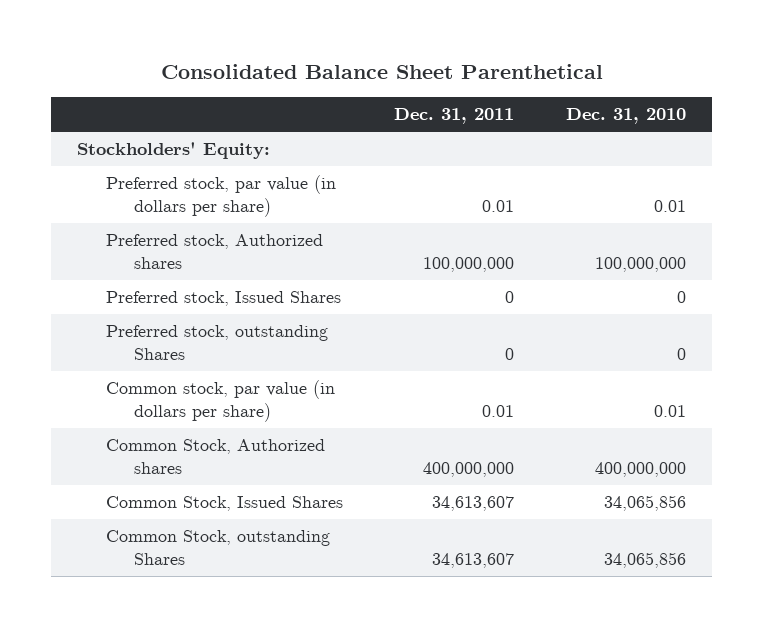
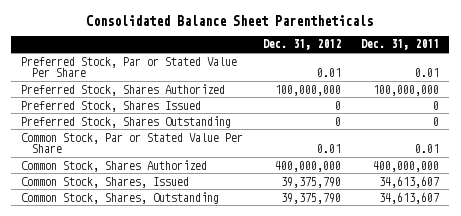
- Consolidated Balance Sheet Parenthetical
+ Consolidated Balance Sheet Parentheticals
- | Dec. 31, 2011 | Dec. 31, 2010
+ | Dec. 31, 2012 | Dec. 31, 2011
- Stockholders' Equity:
- Preferred stock, par value (in dollars per share) | 0.01 | 0.01
- Preferred stock, Authorized shares | 100,000,000 | 100,000,000
- Preferred stock, Issued Shares | 0 | 0
- Preferred stock, outstanding Shares | 0 | 0
- Common stock, par value (in dollars per share) | 0.01 | 0.01
- Common Stock, Authorized shares | 400,000,000 | 400,000,000
- Common Stock, Issued Shares | 34,613,607 | 34,065,856
- Common Stock, outstanding Shares | 34,613,607 | 34,065,856
+ Preferred Stock, Par or Stated Value Per Share | 0.01 | 0.01
+ Preferred Stock, Shares Authorized | 100,000,000 | 100,000,000
+ Preferred Stock, Shares Issued | 0 | 0
+ Preferred Stock, Shares Outstanding | 0 | 0
+ Common Stock, Par or Stated Value Per Share | 0.01 | 0.01
+ Common Stock, Shares Authorized | 400,000,000 | 400,000,000
+ Common Stock, Shares, Issued | 39,375,790 | 34,613,607
+ Common Stock, Shares, Outstanding | 39,375,790 | 34,613,607

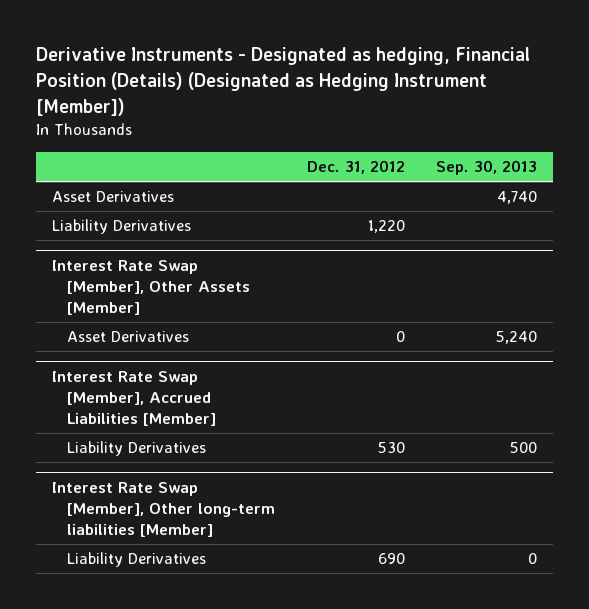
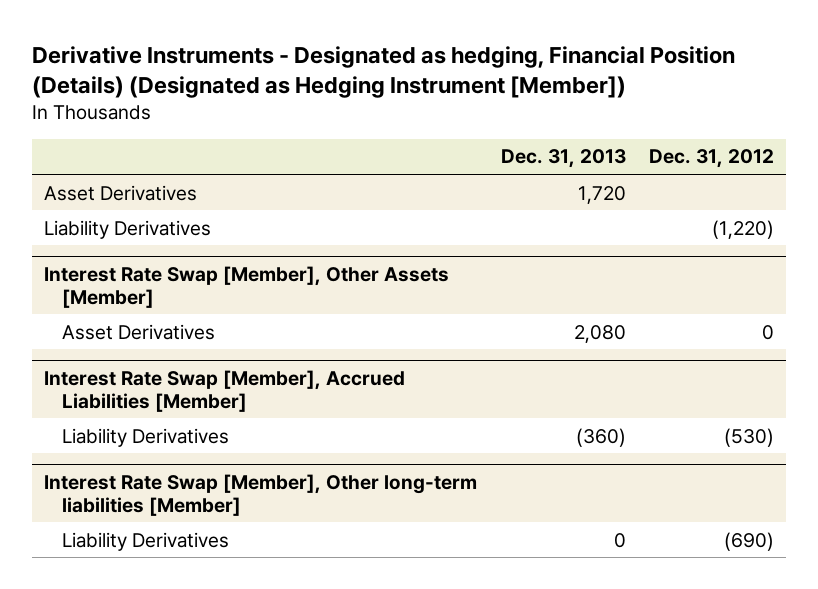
- | Dec. 31, 2012 | Sep. 30, 2013
+ | Dec. 31, 2013 | Dec. 31, 2012
- Liability Derivatives | 1,220 |
+ Liability Derivatives | | (1,220)
@ Interest Rate Swap [Member], Accrued Liabilities [Member]
- Liability Derivatives | 530 | 500
+ Liability Derivatives | (360) | (530)
@ Interest Rate Swap [Member], Other long-term liabilities [Member]
- Liability Derivatives | 690 | 0
+ Liability Derivatives | 0 | (690)

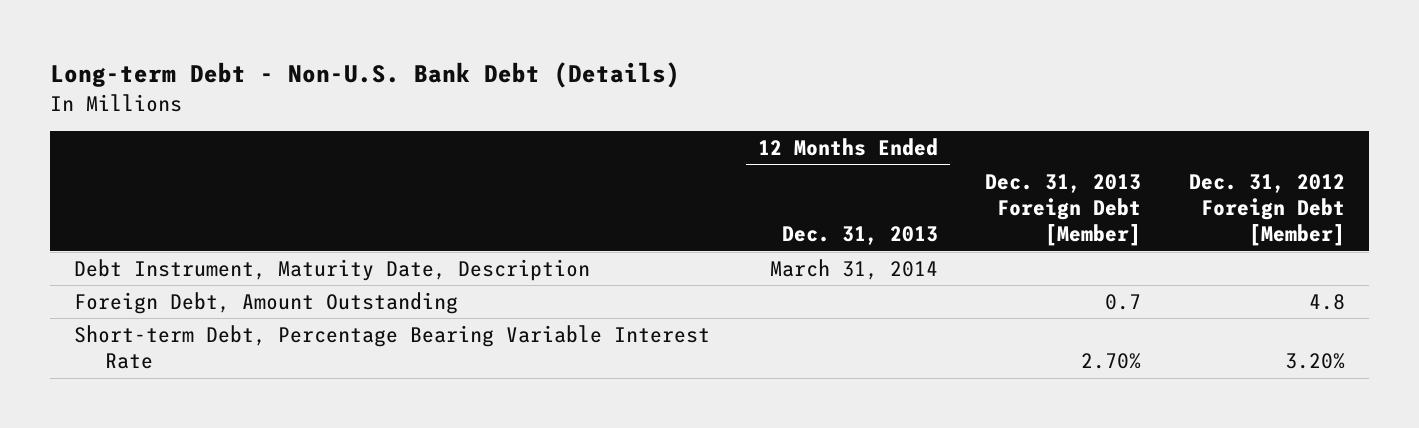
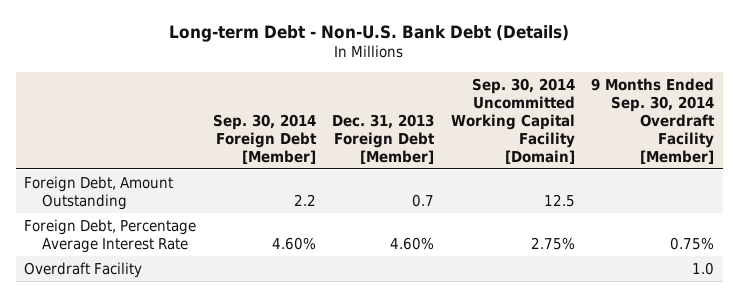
- | 12 Months Ended Dec. 31, 2013 | Dec. 31, 2013 Foreign Debt [Member] | Dec. 31, 2012 Foreign Debt [Member]
+ | Sep. 30, 2014 Foreign Debt [Member] | Dec. 31, 2013 Foreign Debt [Member] | Sep. 30, 2014 Uncommitted Working Capital Facility [Domain] | 9 Months Ended Sep. 30, 2014 Overdraft Facility [Member]
- Debt Instrument, Maturity Date, Description | March 31, 2014 | |
- Short-term Debt, Percentage Bearing Variable Interest Rate | | 2.70% | 3.20%
+ Foreign Debt, Percentage Average Interest Rate | 4.60% | 4.60% | 2.75% | 0.75%
+ Overdraft Facility | | | | 1.0

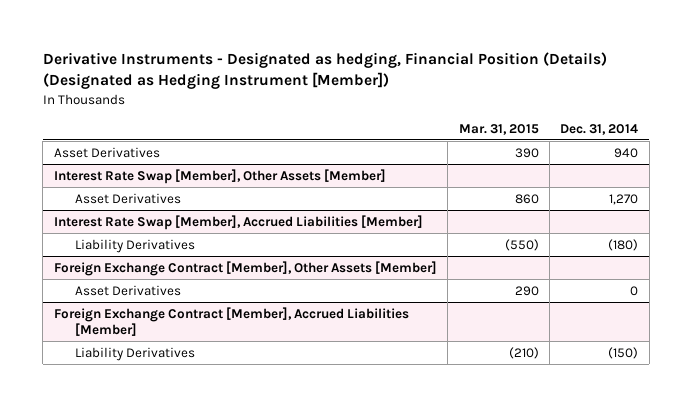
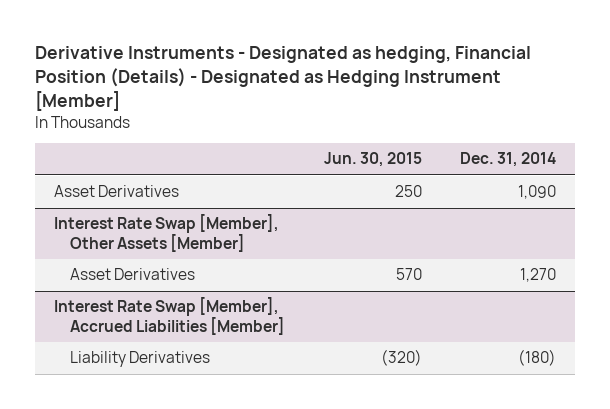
- Derivative Instruments - Designated as hedging, Financial Position (Details) (Designated as Hedging Instrument [Member])
+ Derivative Instruments - Designated as hedging, Financial Position (Details) - Designated as Hedging Instrument [Member]
- | Mar. 31, 2015 | Dec. 31, 2014
+ | Jun. 30, 2015 | Dec. 31, 2014
- Asset Derivatives | 390 | 940
+ Asset Derivatives | 250 | 1,090
- Foreign Exchange Contract [Member], Other Assets [Member]
- Asset Derivatives | 290 | 0
- Foreign Exchange Contract [Member], Accrued Liabilities [Member]
- Liability Derivatives | (210) | (150)

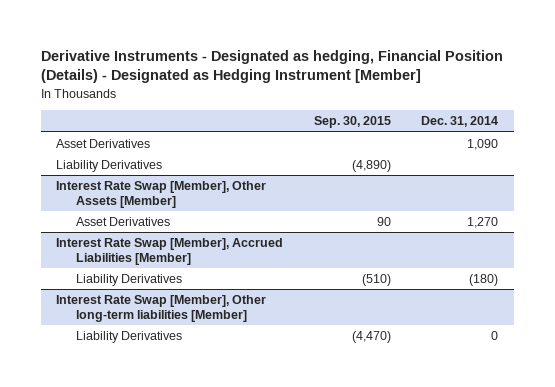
- | Jun. 30, 2015 | Dec. 31, 2014
+ | Sep. 30, 2015 | Dec. 31, 2014
+ Liability Derivatives | (4,890) |
+ Interest Rate Swap [Member], Other long-term liabilities [Member]
+ Liability Derivatives | (4,470) | 0

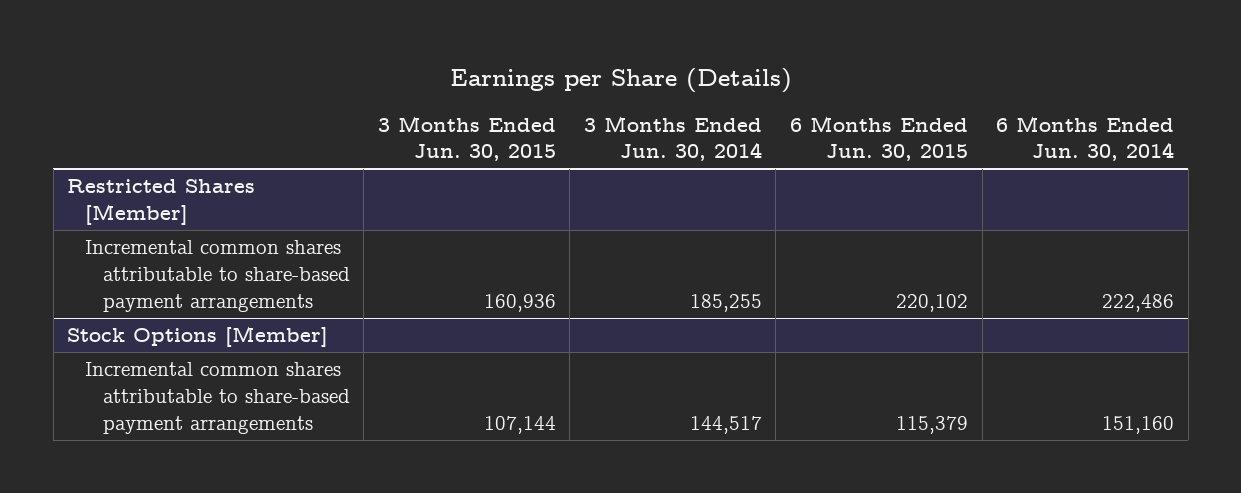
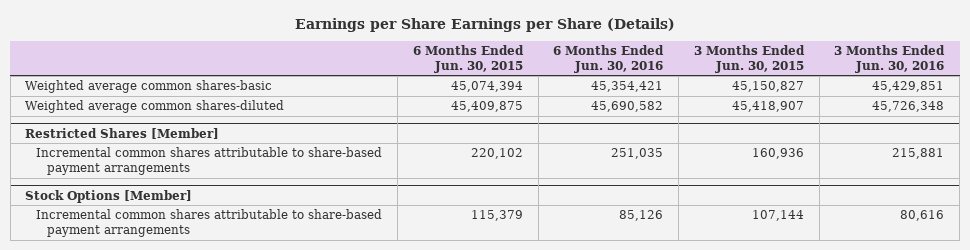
- Earnings per Share (Details)
+ Earnings per Share Earnings per Share (Details)
- | 3 Months Ended Jun. 30, 2015 | 3 Months Ended Jun. 30, 2014 | 6 Months Ended Jun. 30, 2015 | 6 Months Ended Jun. 30, 2014
+ | 6 Months Ended Jun. 30, 2015 | 6 Months Ended Jun. 30, 2016 | 3 Months Ended Jun. 30, 2015 | 3 Months Ended Jun. 30, 2016
+ Weighted average common shares-basic | 45,074,394 | 45,354,421 | 45,150,827 | 45,429,851
+ Weighted average common shares-diluted | 45,409,875 | 45,690,582 | 45,418,907 | 45,726,348

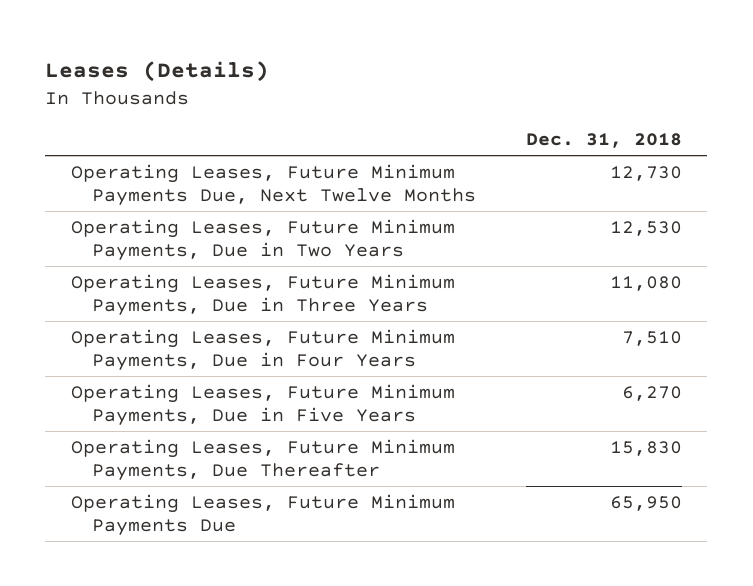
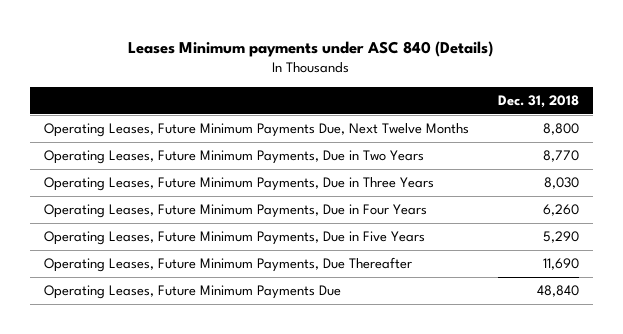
- Leases (Details)
+ Leases Minimum payments under ASC 840 (Details)
- Operating Leases, Future Minimum Payments Due, Next Twelve Months | 12,730
- Operating Leases, Future Minimum Payments, Due in Two Years | 12,530
- Operating Leases, Future Minimum Payments, Due in Three Years | 11,080
- Operating Leases, Future Minimum Payments, Due in Four Years | 7,510
- Operating Leases, Future Minimum Payments, Due in Five Years | 6,270
- Operating Leases, Future Minimum Payments, Due Thereafter | 15,830
- Operating Leases, Future Minimum Payments Due | 65,950
+ Operating Leases, Future Minimum Payments Due, Next Twelve Months | 8,800
+ Operating Leases, Future Minimum Payments, Due in Two Years | 8,770
+ Operating Leases, Future Minimum Payments, Due in Three Years | 8,030
+ Operating Leases, Future Minimum Payments, Due in Four Years | 6,260
+ Operating Leases, Future Minimum Payments, Due in Five Years | 5,290
+ Operating Leases, Future Minimum Payments, Due Thereafter | 11,690
+ Operating Leases, Future Minimum Payments Due | 48,840

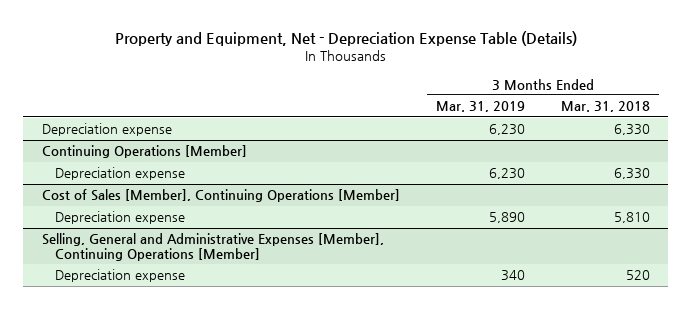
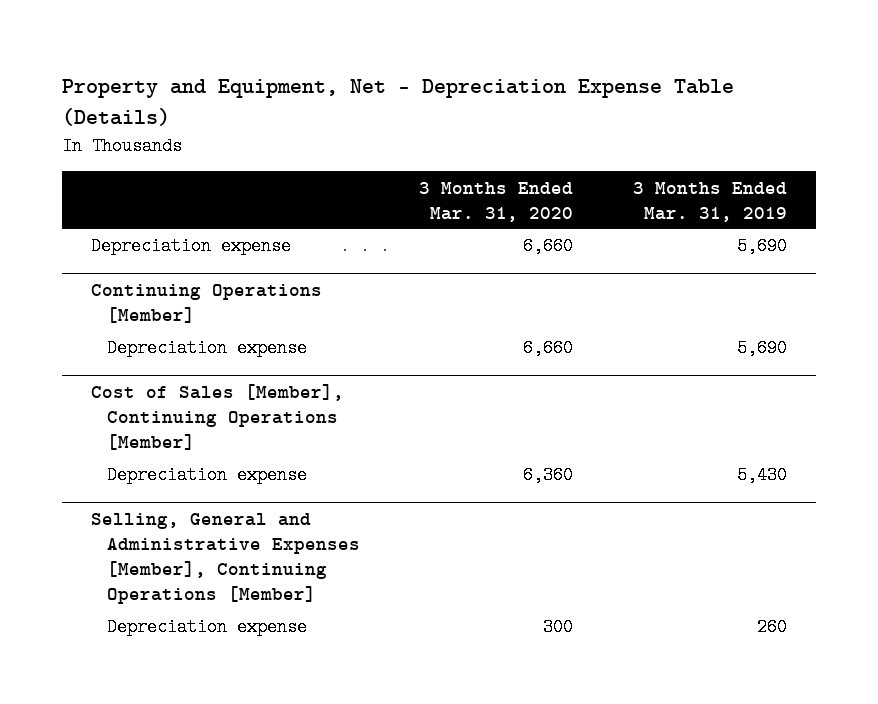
- | 3 Months Ended Mar. 31, 2019 | 3 Months Ended Mar. 31, 2018
+ | 3 Months Ended Mar. 31, 2020 | 3 Months Ended Mar. 31, 2019
- Depreciation expense | 6,230 | 6,330
+ Depreciation expense | 6,660 | 5,690
@ Continuing Operations [Member]
- Depreciation expense | 6,230 | 6,330
+ Depreciation expense | 6,660 | 5,690
@ Cost of Sales [Member], Continuing Operations [Member]
- Depreciation expense | 5,890 | 5,810
+ Depreciation expense | 6,360 | 5,430
@ Selling, General and Administrative Expenses [Member], Continuing Operations [Member]
- Depreciation expense | 340 | 520
+ Depreciation expense | 300 | 260

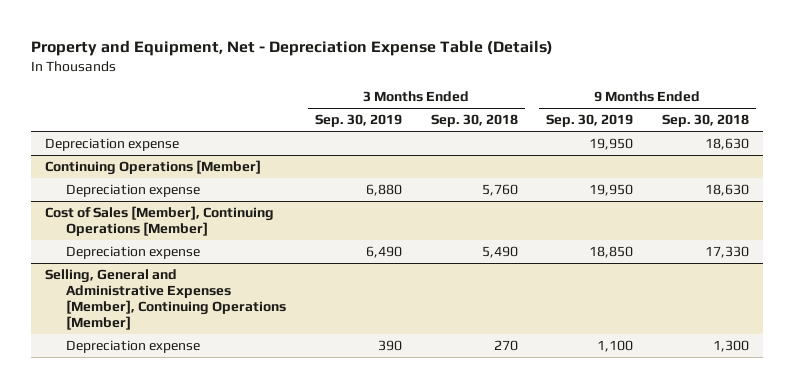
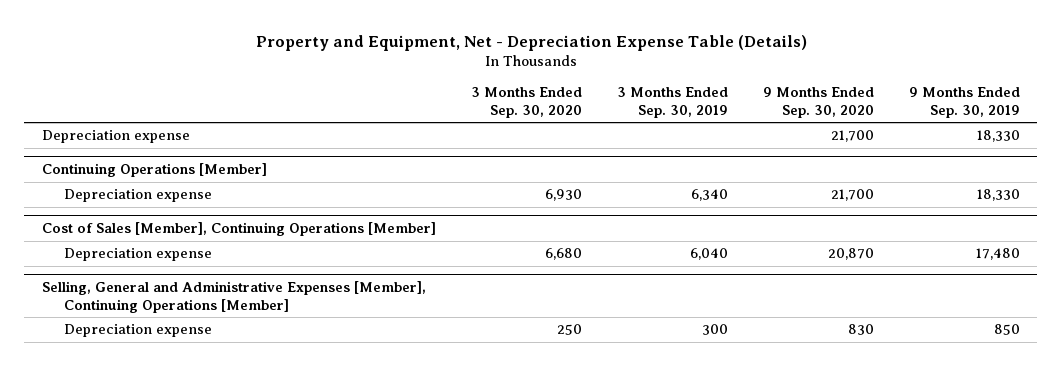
- | 3 Months Ended Sep. 30, 2019 | 3 Months Ended Sep. 30, 2018 | 9 Months Ended Sep. 30, 2019 | 9 Months Ended Sep. 30, 2018
+ | 3 Months Ended Sep. 30, 2020 | 3 Months Ended Sep. 30, 2019 | 9 Months Ended Sep. 30, 2020 | 9 Months Ended Sep. 30, 2019
- Depreciation expense | | | 19,950 | 18,630
+ Depreciation expense | | | 21,700 | 18,330
@ Continuing Operations [Member]
- Depreciation expense | 6,880 | 5,760 | 19,950 | 18,630
+ Depreciation expense | 6,930 | 6,340 | 21,700 | 18,330
@ Cost of Sales [Member], Continuing Operations [Member]
- Depreciation expense | 6,490 | 5,490 | 18,850 | 17,330
+ Depreciation expense | 6,680 | 6,040 | 20,870 | 17,480
@ Selling, General and Administrative Expenses [Member], Continuing Operations [Member]
- Depreciation expense | 390 | 270 | 1,100 | 1,300
+ Depreciation expense | 250 | 300 | 830 | 850

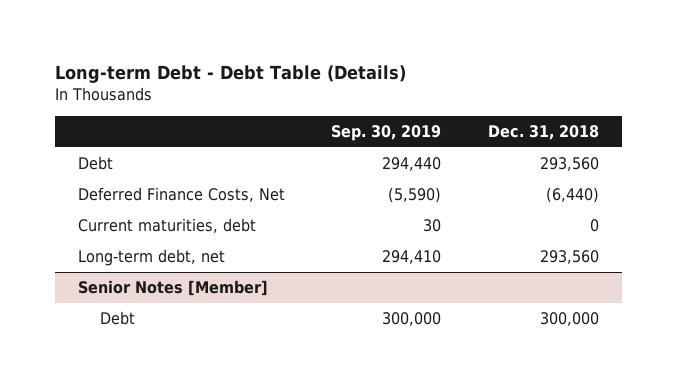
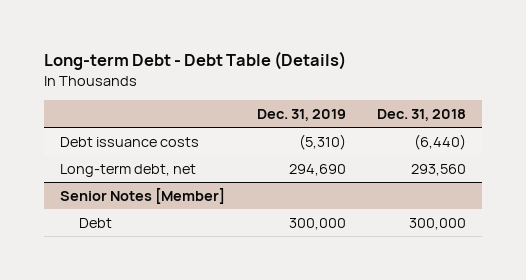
- | Sep. 30, 2019 | Dec. 31, 2018
+ | Dec. 31, 2019 | Dec. 31, 2018
- Debt | 294,440 | 293,560
- Deferred Finance Costs, Net | (5,590) | (6,440)
- Current maturities, debt | 30 | 0
+ Debt issuance costs | (5,310) | (6,440)

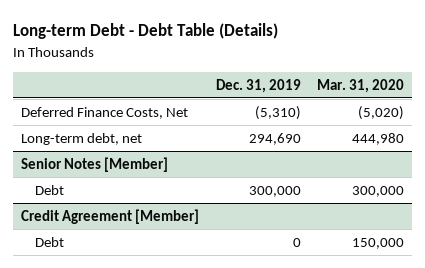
- | Dec. 31, 2019 | Dec. 31, 2018
+ | Dec. 31, 2019 | Mar. 31, 2020
- Debt issuance costs | (5,310) | (6,440)
+ Deferred Finance Costs, Net | (5,310) | (5,020)
+ Credit Agreement [Member]
+ Debt | 0 | 150,000

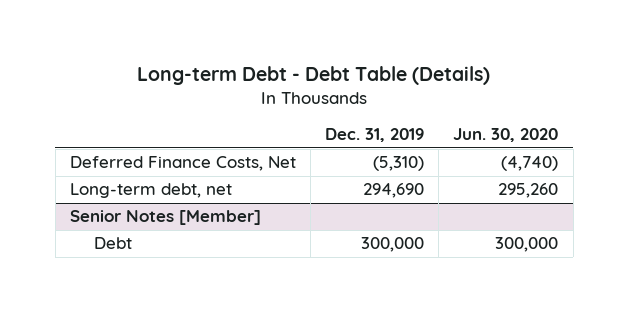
- | Dec. 31, 2019 | Mar. 31, 2020
+ | Dec. 31, 2019 | Jun. 30, 2020
- Credit Agreement [Member]
- Debt | 0 | 150,000

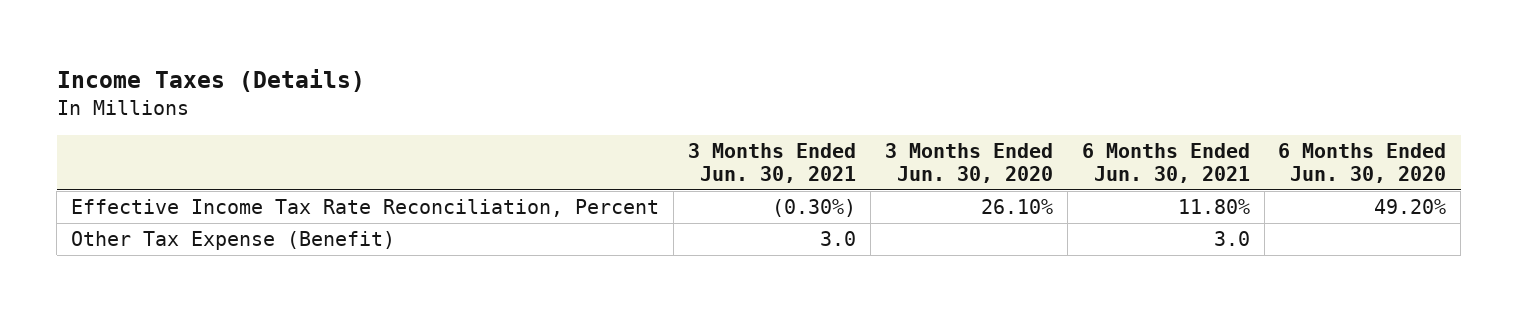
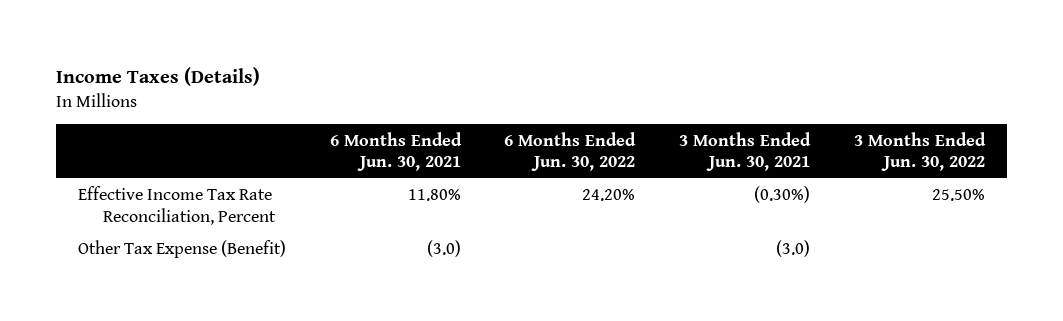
- | 3 Months Ended Jun. 30, 2021 | 3 Months Ended Jun. 30, 2020 | 6 Months Ended Jun. 30, 2021 | 6 Months Ended Jun. 30, 2020
+ | 6 Months Ended Jun. 30, 2021 | 6 Months Ended Jun. 30, 2022 | 3 Months Ended Jun. 30, 2021 | 3 Months Ended Jun. 30, 2022
- Other Tax Expense (Benefit) | 3.0 | | 3.0 |
+ Other Tax Expense (Benefit) | (3.0) | | (3.0) |

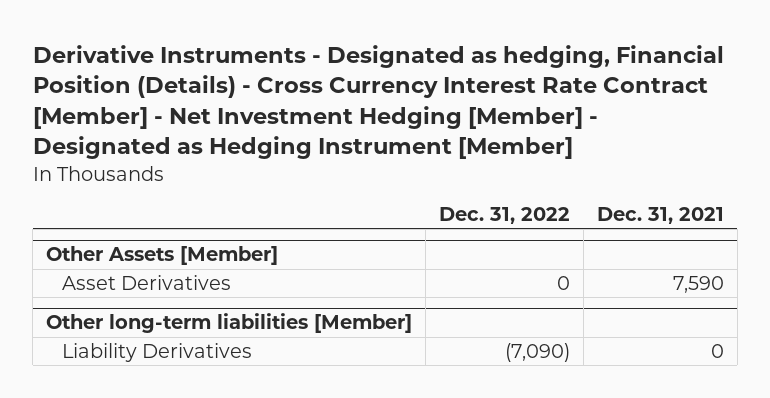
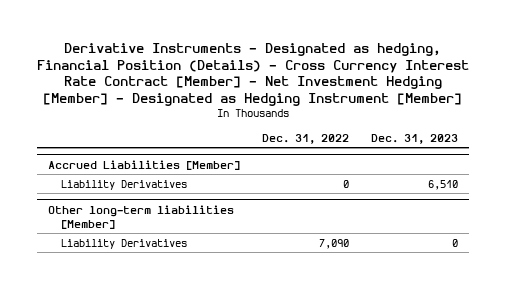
- | Dec. 31, 2022 | Dec. 31, 2021
+ | Dec. 31, 2022 | Dec. 31, 2023
- Other Assets [Member]
- Asset Derivatives | 0 | 7,590
+ Accrued Liabilities [Member]
+ Liability Derivatives | 0 | 6,510
@ Other long-term liabilities [Member]
- Liability Derivatives | (7,090) | 0
+ Liability Derivatives | 7,090 | 0

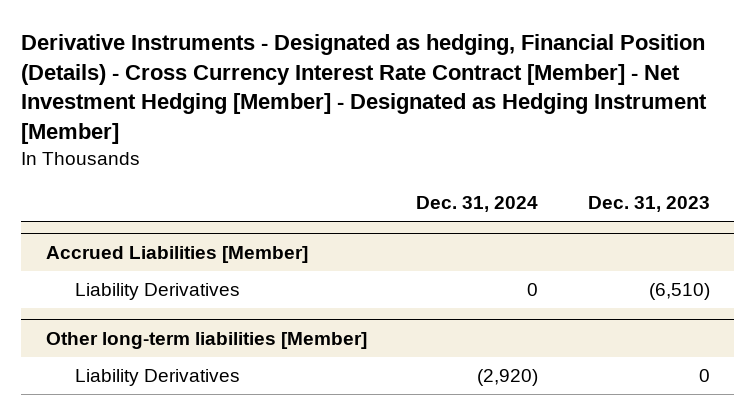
- | Dec. 31, 2022 | Dec. 31, 2023
+ | Dec. 31, 2024 | Dec. 31, 2023
@ Accrued Liabilities [Member]
- Liability Derivatives | 0 | 6,510
+ Liability Derivatives | 0 | (6,510)

